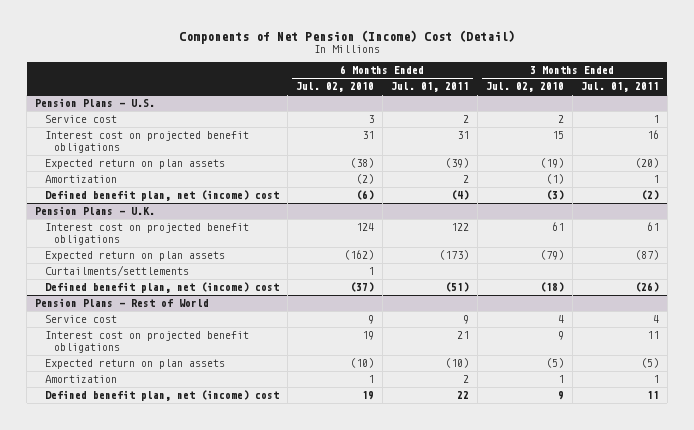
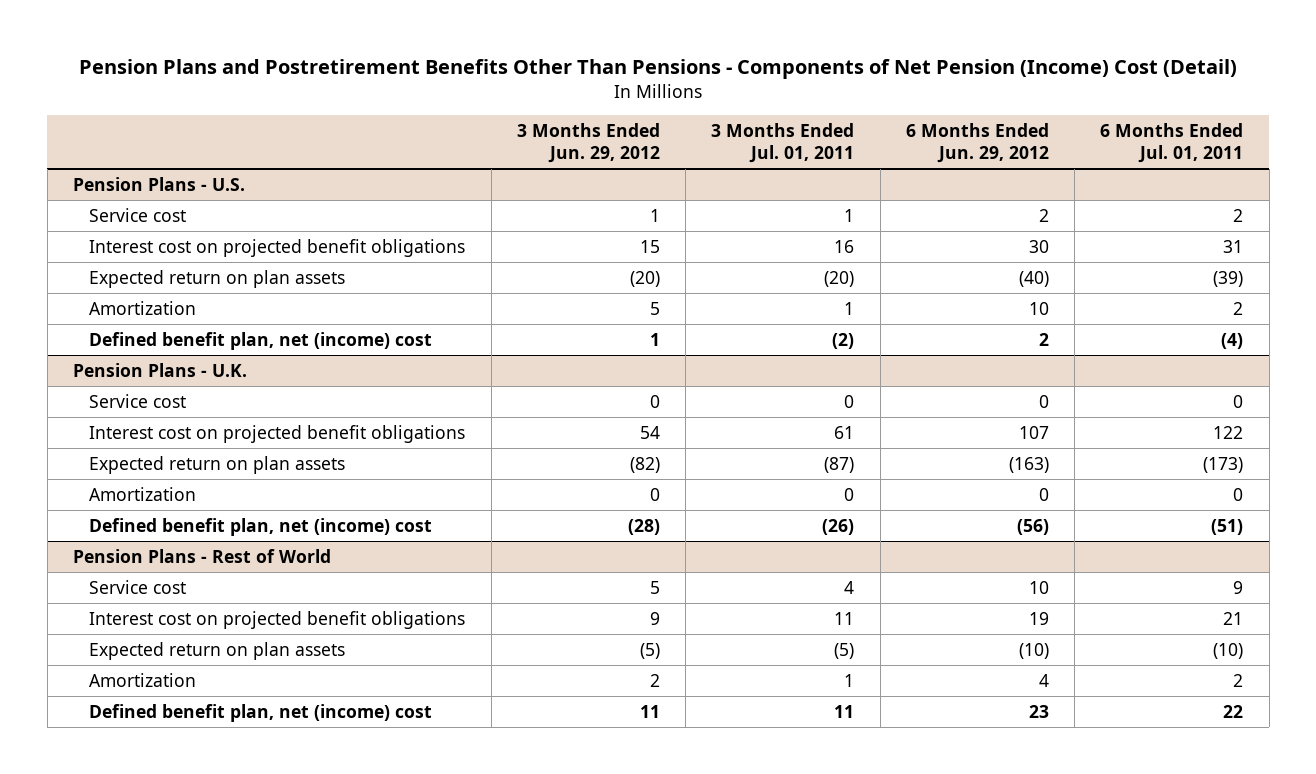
- Components of Net Pension (Income) Cost (Detail)
+ Pension Plans and Postretirement Benefits Other Than Pensions - Components of Net Pension (Income) Cost (Detail)
- | 6 Months Ended Jul. 02, 2010 | 6 Months Ended Jul. 01, 2011 | 3 Months Ended Jul. 02, 2010 | 3 Months Ended Jul. 01, 2011
+ | 3 Months Ended Jun. 29, 2012 | 3 Months Ended Jul. 01, 2011 | 6 Months Ended Jun. 29, 2012 | 6 Months Ended Jul. 01, 2011
@ Pension Plans - U.K.
+ Service cost | 0 | 0 | 0 | 0
- Curtailments/settlements | 1 | | |
+ Amortization | 0 | 0 | 0 | 0

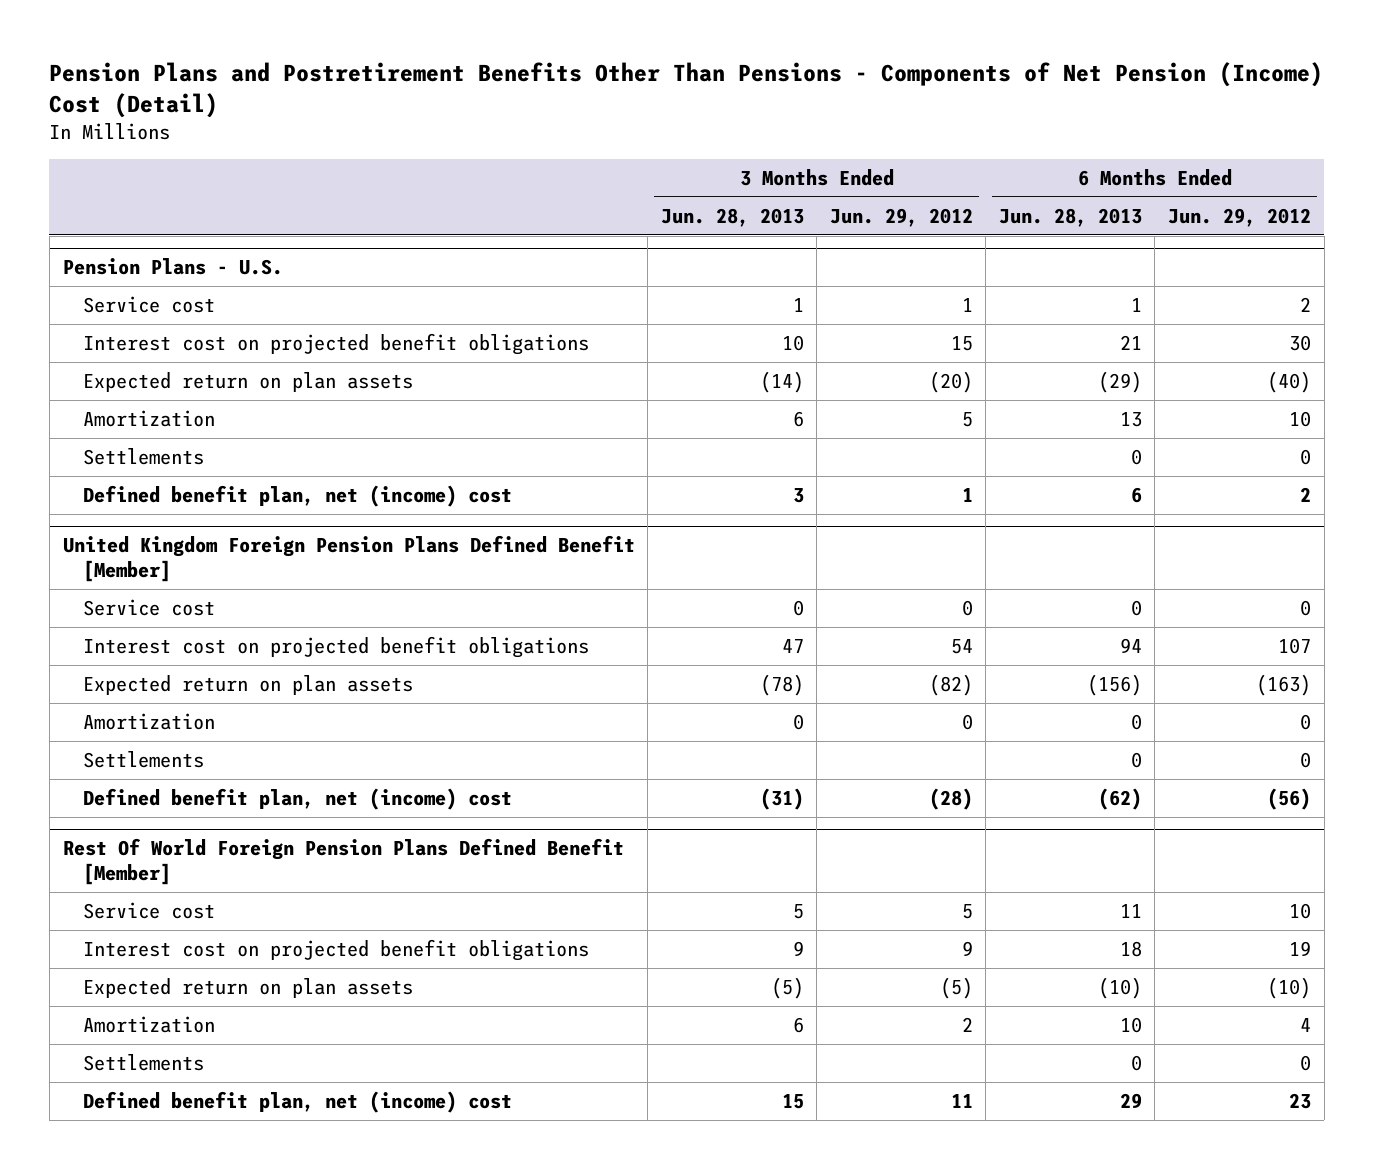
- | 3 Months Ended Jun. 29, 2012 | 3 Months Ended Jul. 01, 2011 | 6 Months Ended Jun. 29, 2012 | 6 Months Ended Jul. 01, 2011
+ | 3 Months Ended Jun. 28, 2013 | 3 Months Ended Jun. 29, 2012 | 6 Months Ended Jun. 28, 2013 | 6 Months Ended Jun. 29, 2012
@ Pension Plans - U.S.
+ Settlements | | | 0 | 0
- Pension Plans - U.K.
+ United Kingdom Foreign Pension Plans Defined Benefit [Member]
+ Settlements | | | 0 | 0
- Pension Plans - Rest of World
+ Rest Of World Foreign Pension Plans Defined Benefit [Member]
+ Settlements | | | 0 | 0

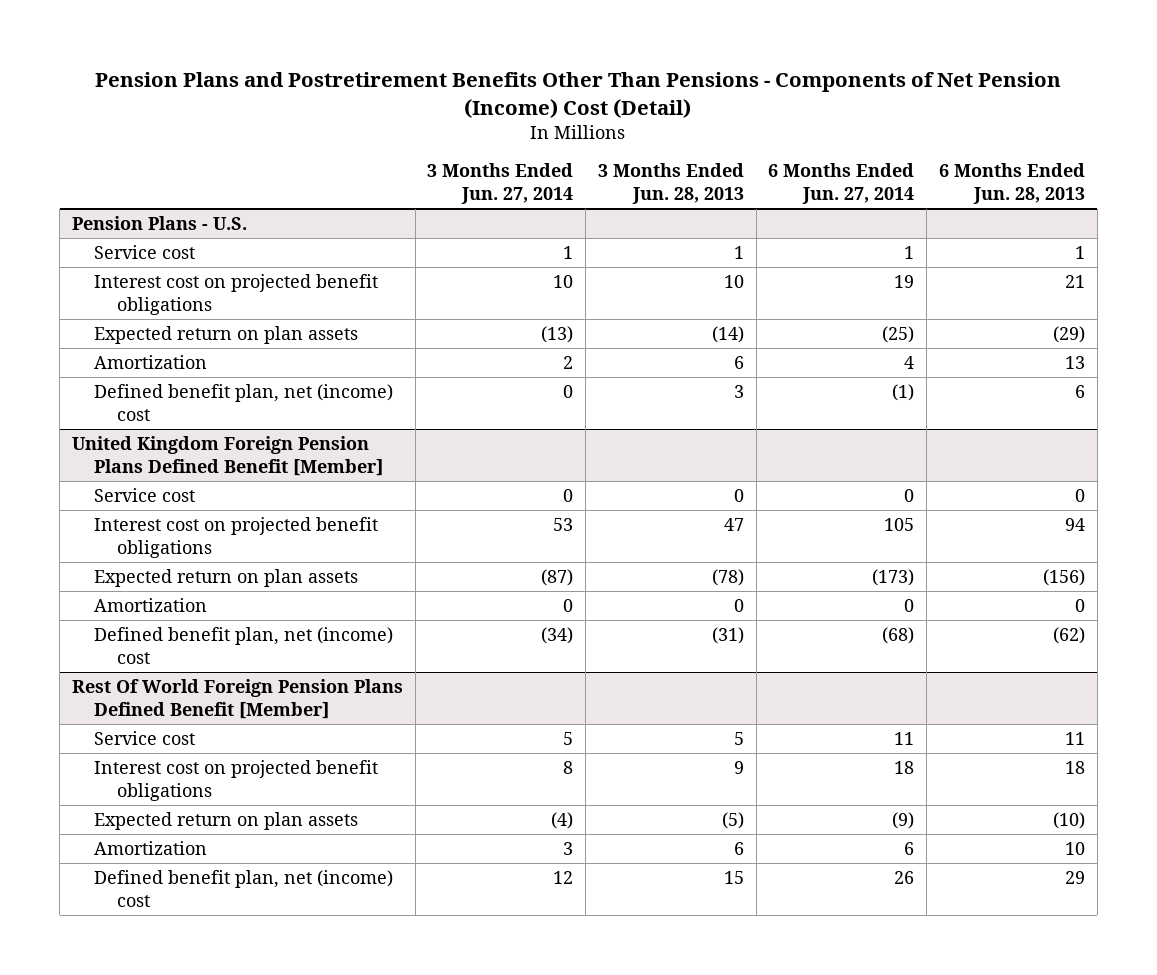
- | 3 Months Ended Jun. 28, 2013 | 3 Months Ended Jun. 29, 2012 | 6 Months Ended Jun. 28, 2013 | 6 Months Ended Jun. 29, 2012
+ | 3 Months Ended Jun. 27, 2014 | 3 Months Ended Jun. 28, 2013 | 6 Months Ended Jun. 27, 2014 | 6 Months Ended Jun. 28, 2013
@ Pension Plans - U.S.
- Settlements | | | 0 | 0
@ United Kingdom Foreign Pension Plans Defined Benefit [Member]
- Settlements | | | 0 | 0
@ Rest Of World Foreign Pension Plans Defined Benefit [Member]
- Settlements | | | 0 | 0

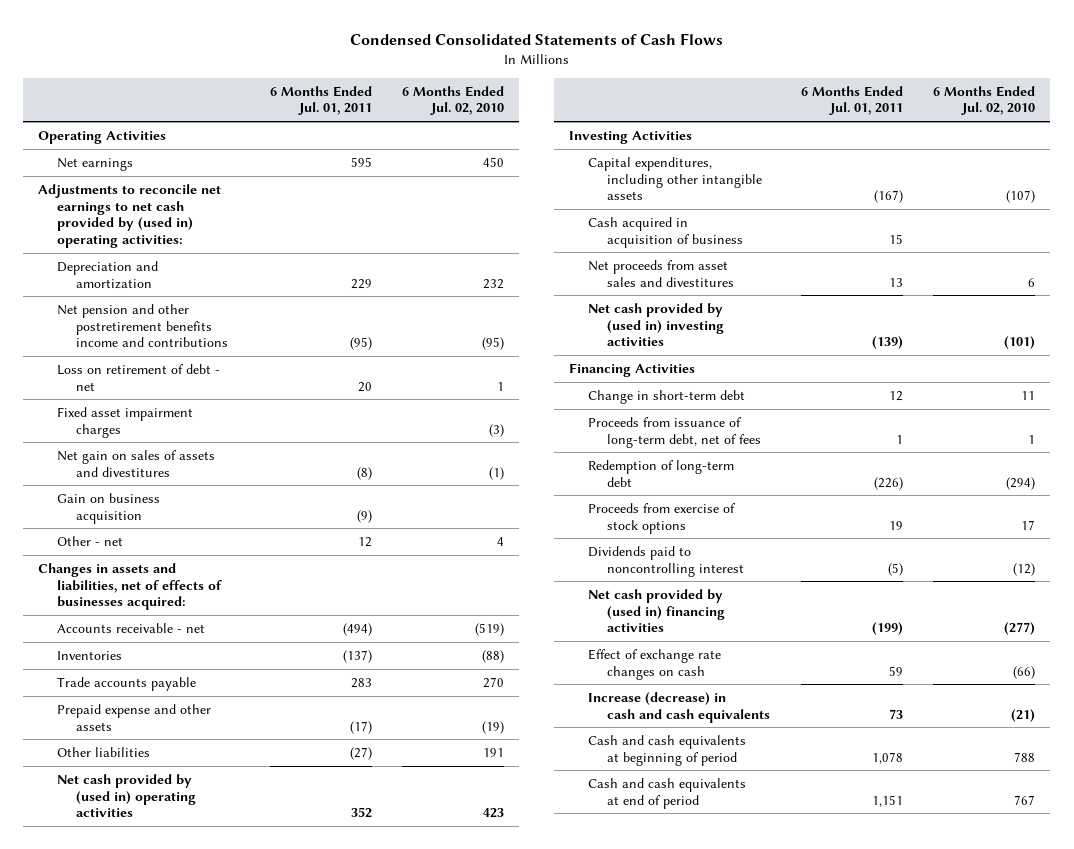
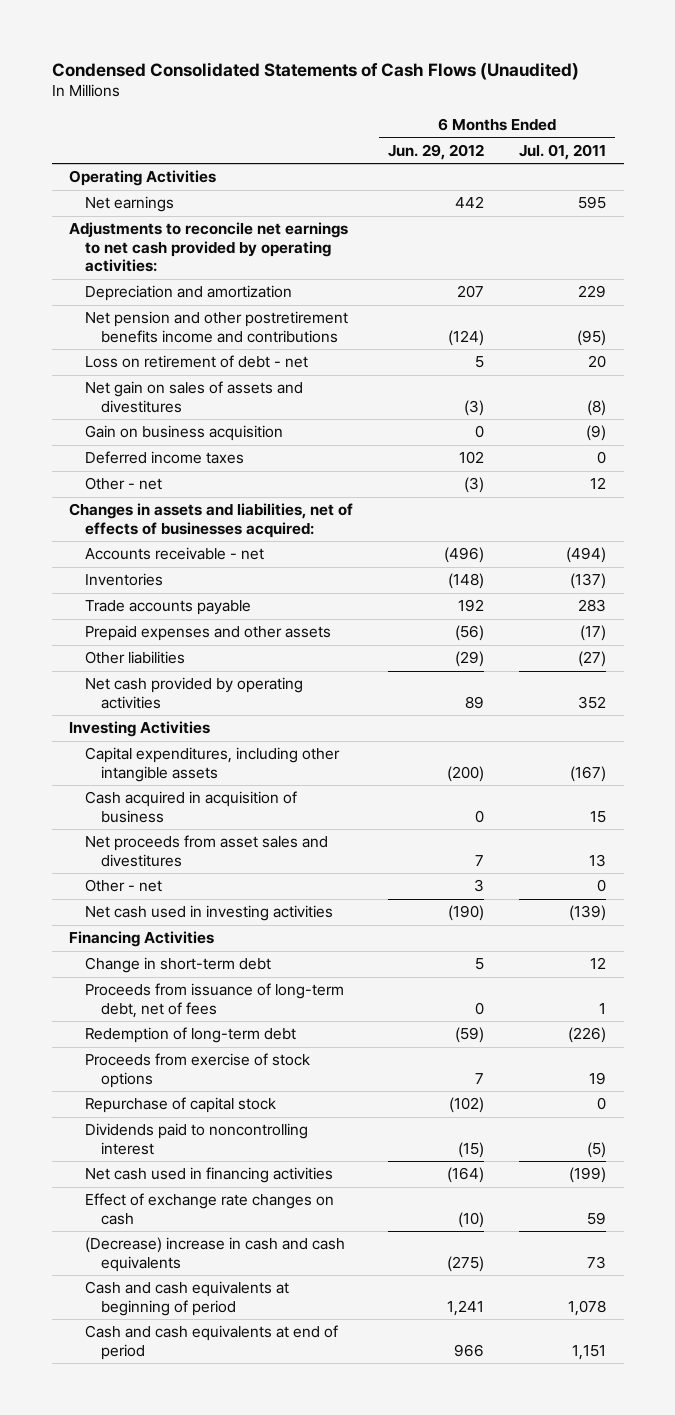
- Condensed Consolidated Statements of Cash Flows
+ Condensed Consolidated Statements of Cash Flows (Unaudited)
- | 6 Months Ended Jul. 01, 2011 | 6 Months Ended Jul. 02, 2010
+ | 6 Months Ended Jun. 29, 2012 | 6 Months Ended Jul. 01, 2011
- Adjustments to reconcile net earnings to net cash provided by (used in) operating activities:
+ Adjustments to reconcile net earnings to net cash provided by operating activities:
- Fixed asset impairment charges | | (3)
+ Deferred income taxes | 102 | 0
- Prepaid expense and other assets | (17) | (19)
+ Prepaid expenses and other assets | (56) | (17)
- Net cash provided by (used in) operating activities | 352 | 423
+ Net cash provided by operating activities | 89 | 352
- Net cash provided by (used in) investing activities | (139) | (101)
+ Other - net | 3 | 0
+ Net cash used in investing activities | (190) | (139)
+ Repurchase of capital stock | (102) | 0
- Net cash provided by (used in) financing activities | (199) | (277)
+ Net cash used in financing activities | (164) | (199)
- Increase (decrease) in cash and cash equivalents | 73 | (21)
+ (Decrease) increase in cash and cash equivalents | (275) | 73

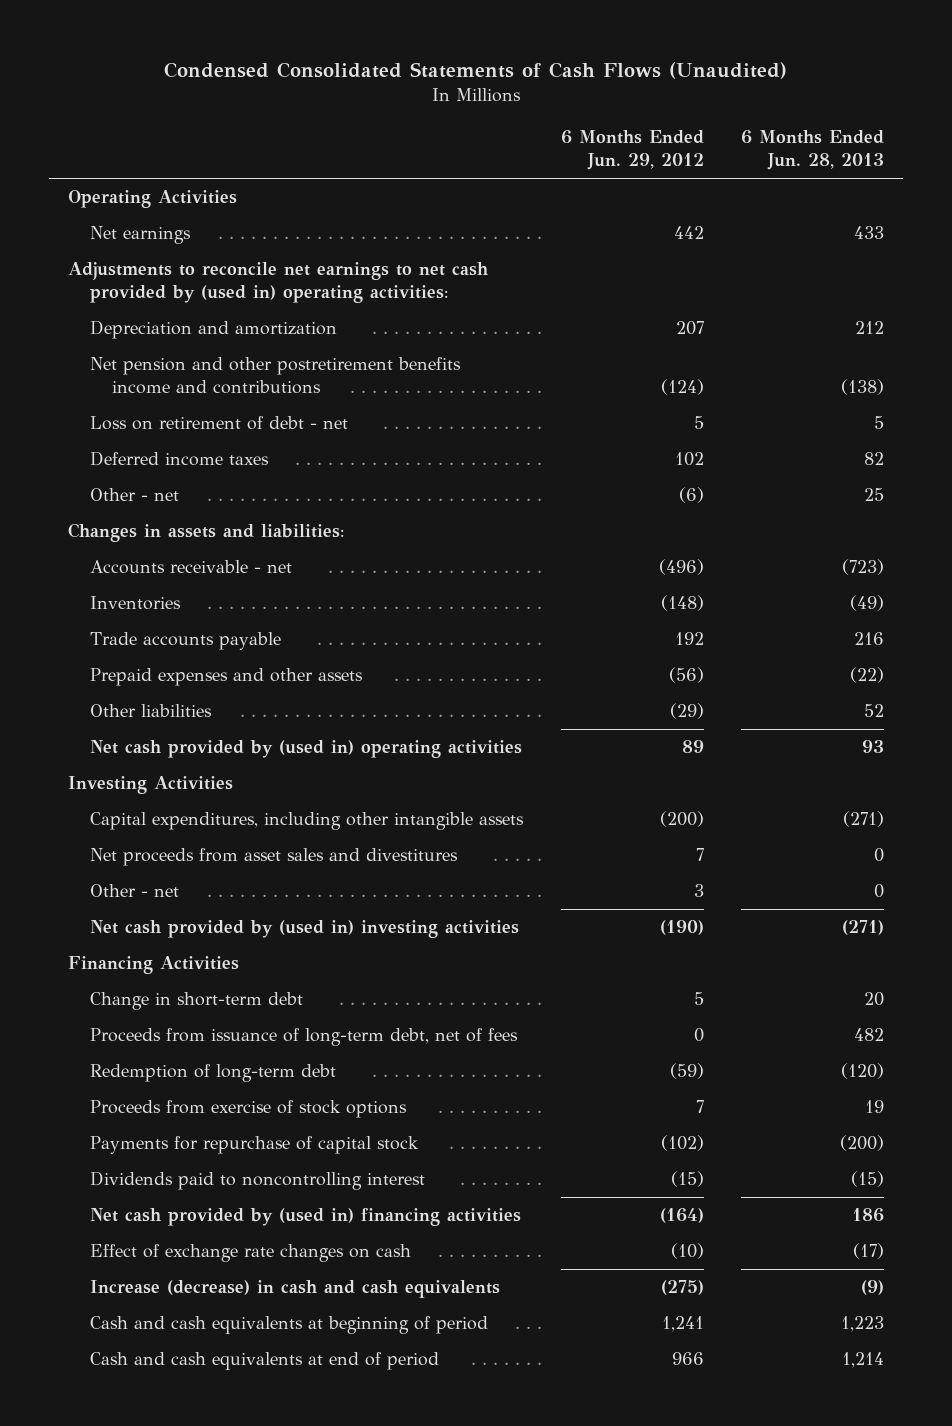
- | 6 Months Ended Jun. 29, 2012 | 6 Months Ended Jul. 01, 2011
+ | 6 Months Ended Jun. 29, 2012 | 6 Months Ended Jun. 28, 2013
- Adjustments to reconcile net earnings to net cash provided by operating activities:
+ Adjustments to reconcile net earnings to net cash provided by (used in) operating activities:
- Net gain on sales of assets and divestitures | (3) | (8)
- Gain on business acquisition | 0 | (9)
- Other - net | (3) | 12
- Changes in assets and liabilities, net of effects of businesses acquired:
+ Other - net | (6) | 25
+ Changes in assets and liabilities:
- Net cash provided by operating activities | 89 | 352
+ Net cash provided by (used in) operating activities | 89 | 93
- Cash acquired in acquisition of business | 0 | 15
- Net cash used in investing activities | (190) | (139)
+ Net cash provided by (used in) investing activities | (190) | (271)
- Repurchase of capital stock | (102) | 0
+ Payments for repurchase of capital stock | (102) | (200)
- Net cash used in financing activities | (164) | (199)
+ Net cash provided by (used in) financing activities | (164) | 186
- (Decrease) increase in cash and cash equivalents | (275) | 73
+ Increase (decrease) in cash and cash equivalents | (275) | (9)

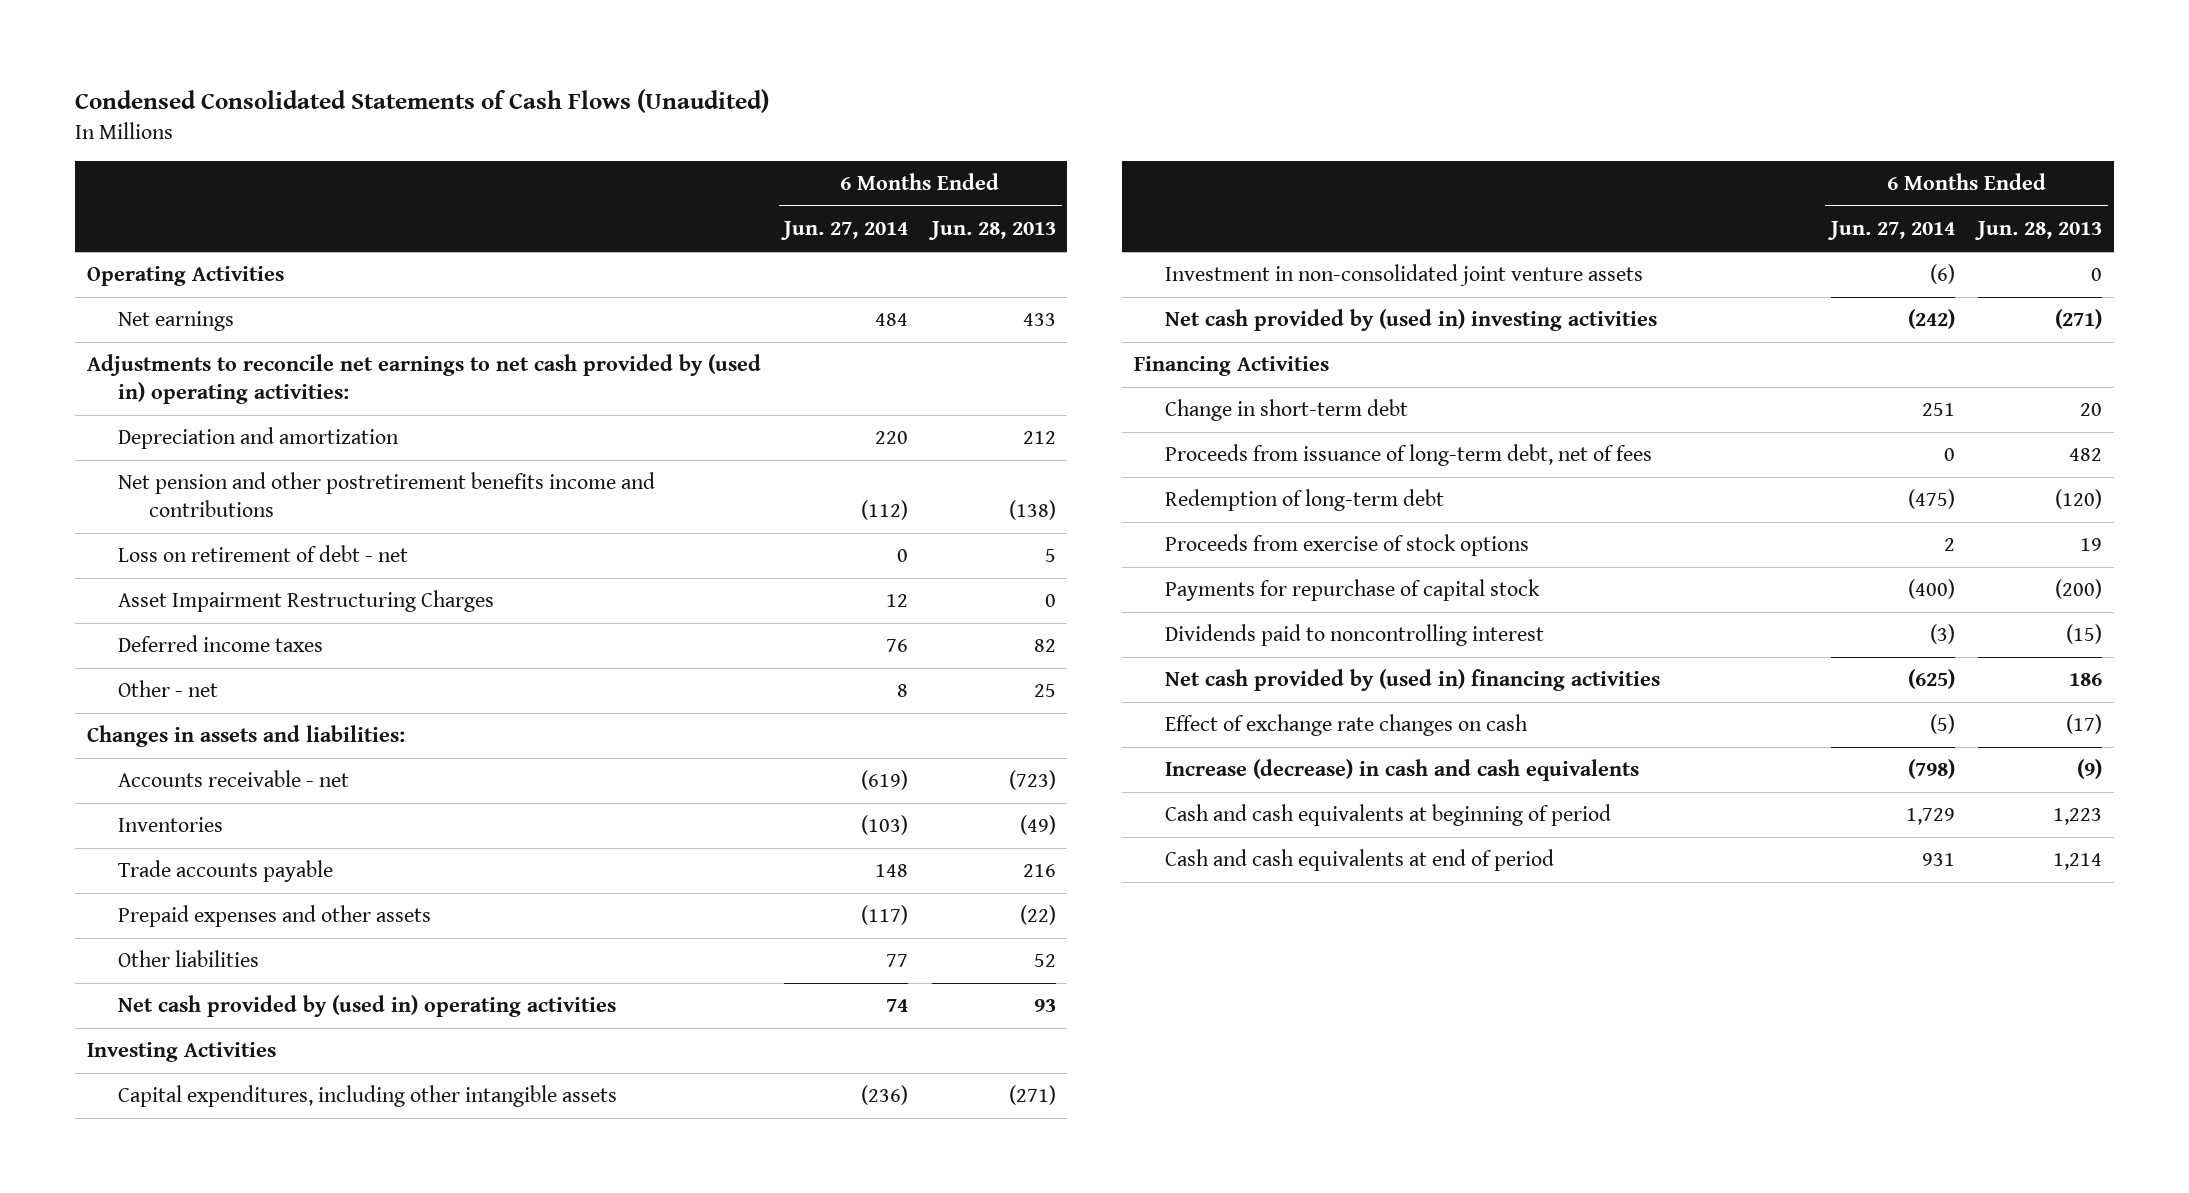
- | 6 Months Ended Jun. 29, 2012 | 6 Months Ended Jun. 28, 2013
+ | 6 Months Ended Jun. 27, 2014 | 6 Months Ended Jun. 28, 2013
+ Asset Impairment Restructuring Charges | 12 | 0
- Net proceeds from asset sales and divestitures | 7 | 0
- Other - net | 3 | 0
+ Investment in non-consolidated joint venture assets | (6) | 0

